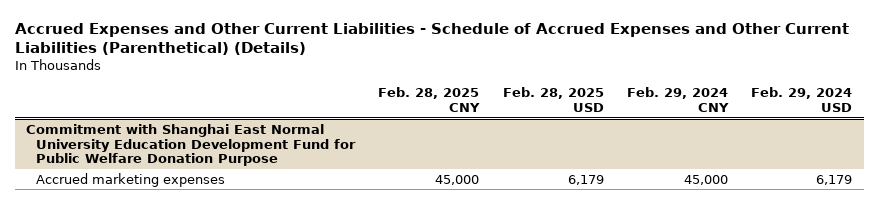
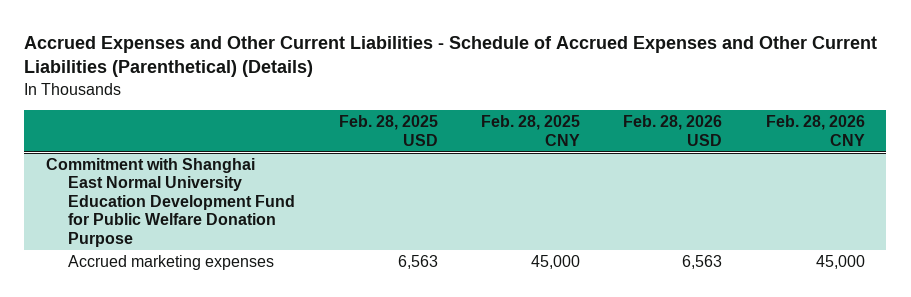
- | Feb. 28, 2025 CNY | Feb. 28, 2025 USD | Feb. 29, 2024 CNY | Feb. 29, 2024 USD
+ | Feb. 28, 2025 USD | Feb. 28, 2025 CNY | Feb. 28, 2026 USD | Feb. 28, 2026 CNY
@ Commitment with Shanghai East Normal University Education Development Fund for Public Welfare Donation Purpose
- Accrued marketing expenses | 45,000 | 6,179 | 45,000 | 6,179
+ Accrued marketing expenses | 6,563 | 45,000 | 6,563 | 45,000

